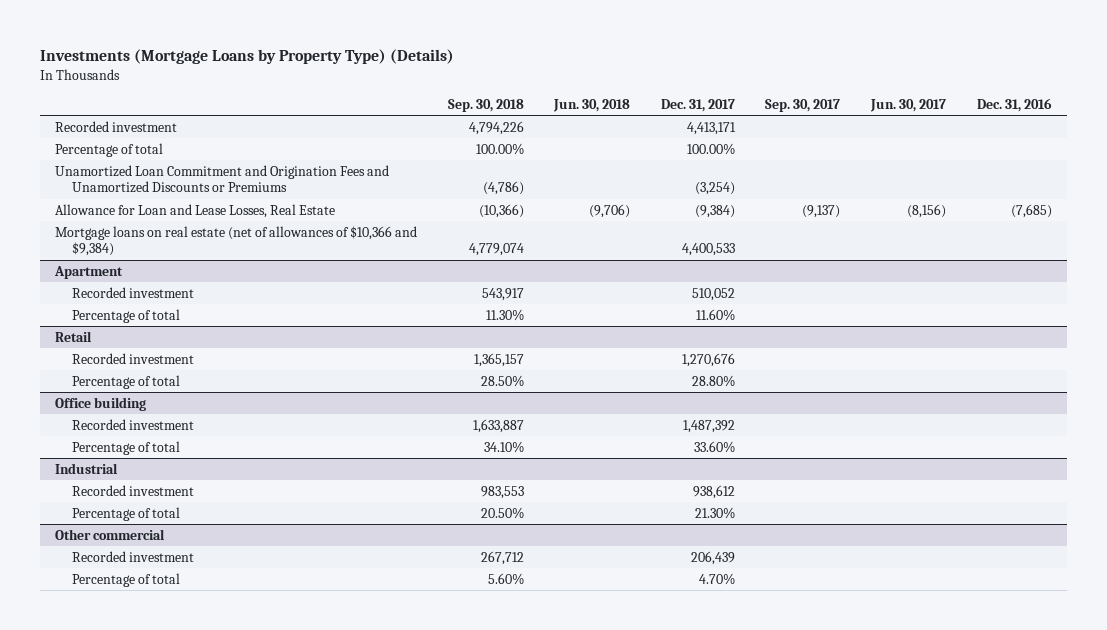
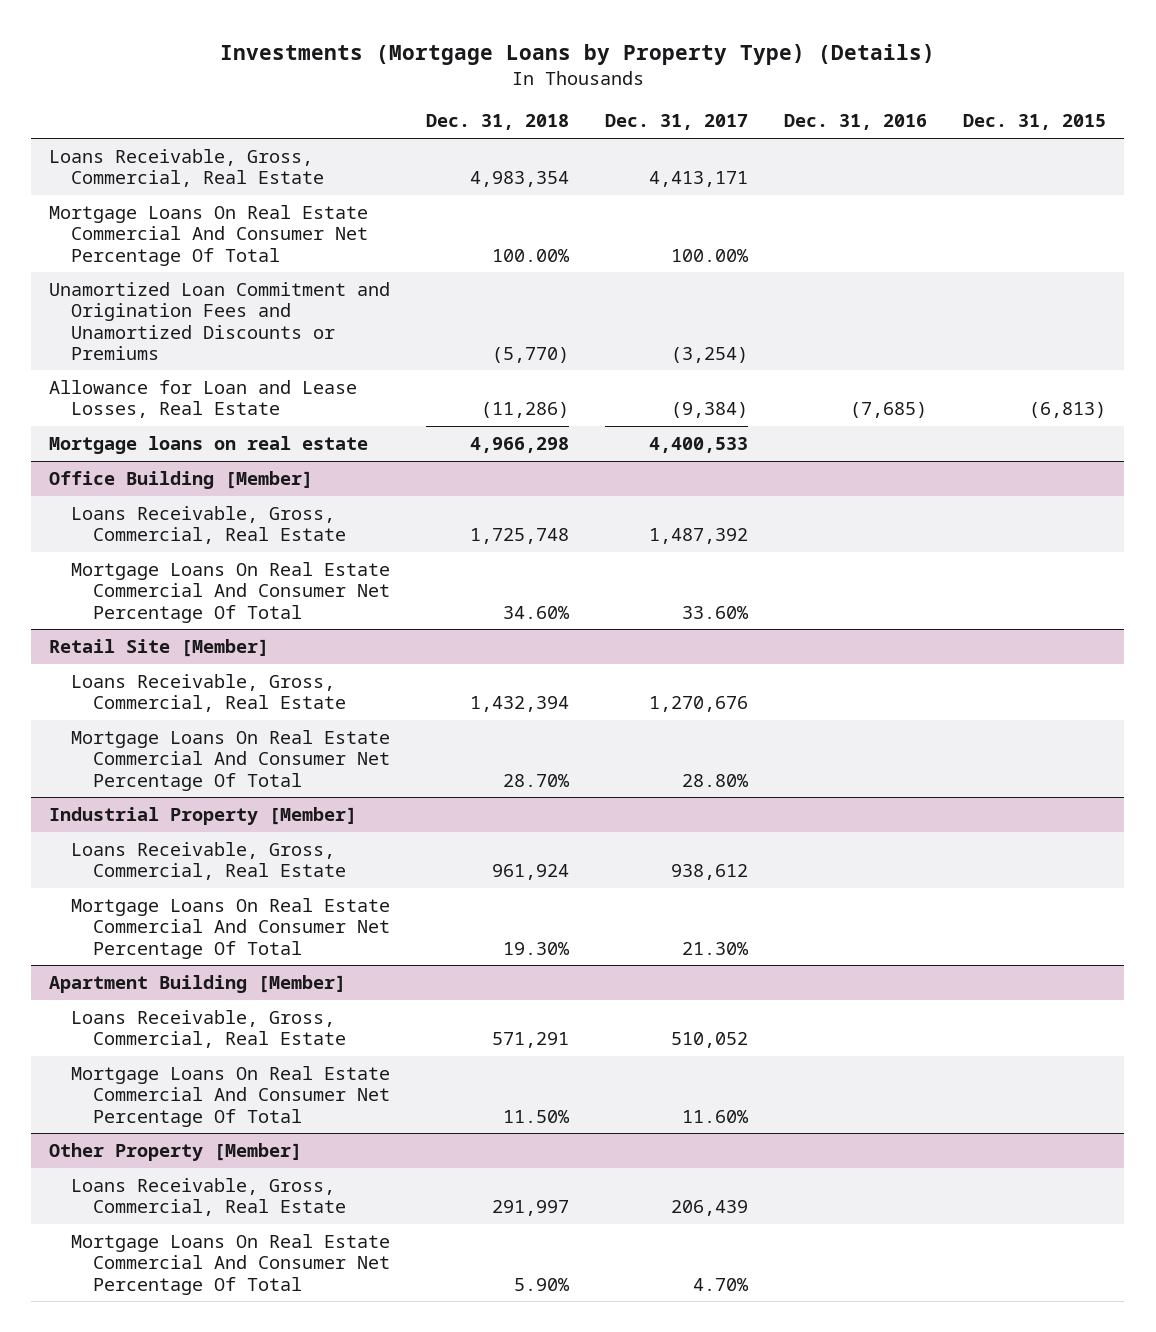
- | Sep. 30, 2018 | Jun. 30, 2018 | Dec. 31, 2017 | Sep. 30, 2017 | Jun. 30, 2017 | Dec. 31, 2016
+ | Dec. 31, 2018 | Dec. 31, 2017 | Dec. 31, 2016 | Dec. 31, 2015
- Recorded investment | 4,794,226 | | 4,413,171 | | |
- Percentage of total | 100.00% | | 100.00% | | |
+ Loans Receivable, Gross, Commercial, Real Estate | 4,983,354 | 4,413,171 | |
+ Mortgage Loans On Real Estate Commercial And Consumer Net Percentage Of Total | 100.00% | 100.00% | |
- Mortgage loans on real estate (net of allowances of $10,366 and $9,384) | 4,779,074 | | 4,400,533 | | |
- Apartment
- Recorded investment | 543,917 | | 510,052 | | |
- Percentage of total | 11.30% | | 11.60% | | |
- Retail
- Recorded investment | 1,365,157 | | 1,270,676 | | |
- Percentage of total | 28.50% | | 28.80% | | |
- Office building
- Recorded investment | 1,633,887 | | 1,487,392 | | |
- Percentage of total | 34.10% | | 33.60% | | |
- Industrial
- Recorded investment | 983,553 | | 938,612 | | |
- Percentage of total | 20.50% | | 21.30% | | |
- Other commercial
- Recorded investment | 267,712 | | 206,439 | | |
- Percentage of total | 5.60% | | 4.70% | | |
+ Mortgage loans on real estate | 4,966,298 | 4,400,533 | |
+ Office Building [Member]
+ Loans Receivable, Gross, Commercial, Real Estate | 1,725,748 | 1,487,392 | |
+ Mortgage Loans On Real Estate Commercial And Consumer Net Percentage Of Total | 34.60% | 33.60% | |
+ Retail Site [Member]
+ Loans Receivable, Gross, Commercial, Real Estate | 1,432,394 | 1,270,676 | |
+ Mortgage Loans On Real Estate Commercial And Consumer Net Percentage Of Total | 28.70% | 28.80% | |
+ Industrial Property [Member]
+ Loans Receivable, Gross, Commercial, Real Estate | 961,924 | 938,612 | |
+ Mortgage Loans On Real Estate Commercial And Consumer Net Percentage Of Total | 19.30% | 21.30% | |
+ Apartment Building [Member]
+ Loans Receivable, Gross, Commercial, Real Estate | 571,291 | 510,052 | |
+ Mortgage Loans On Real Estate Commercial And Consumer Net Percentage Of Total | 11.50% | 11.60% | |
+ Other Property [Member]
+ Loans Receivable, Gross, Commercial, Real Estate | 291,997 | 206,439 | |
+ Mortgage Loans On Real Estate Commercial And Consumer Net Percentage Of Total | 5.90% | 4.70% | |

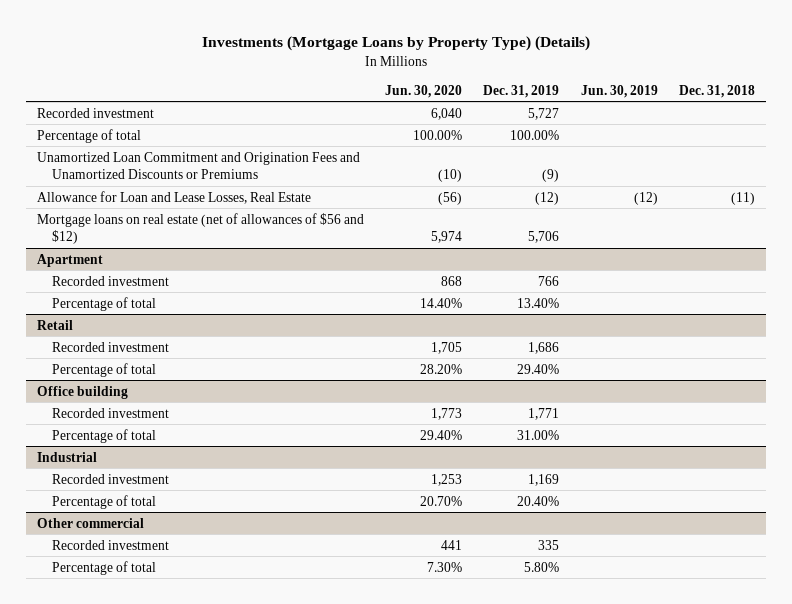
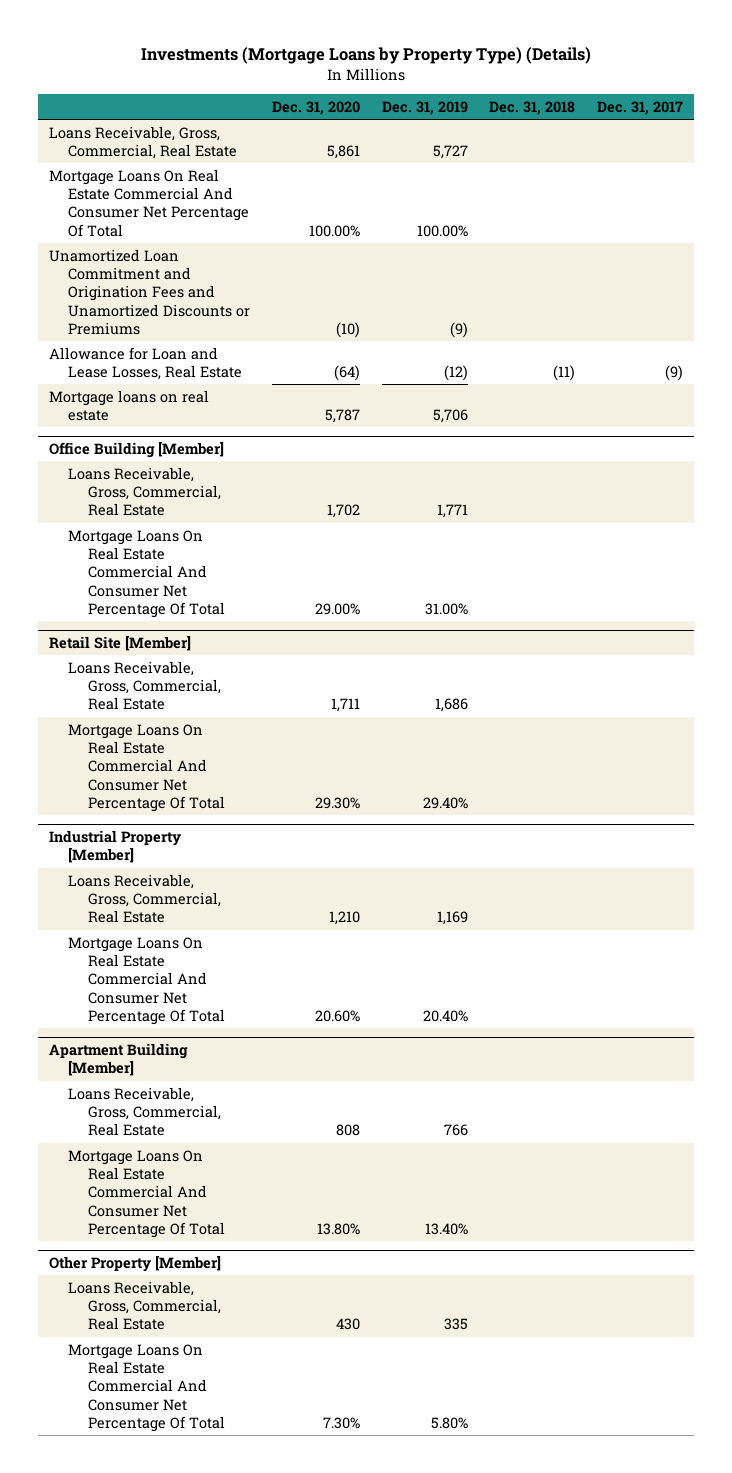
- | Jun. 30, 2020 | Dec. 31, 2019 | Jun. 30, 2019 | Dec. 31, 2018
+ | Dec. 31, 2020 | Dec. 31, 2019 | Dec. 31, 2018 | Dec. 31, 2017
- Recorded investment | 6,040 | 5,727 | |
- Percentage of total | 100.00% | 100.00% | |
+ Loans Receivable, Gross, Commercial, Real Estate | 5,861 | 5,727 | |
+ Mortgage Loans On Real Estate Commercial And Consumer Net Percentage Of Total | 100.00% | 100.00% | |
- Mortgage loans on real estate (net of allowances of $56 and $12) | 5,974 | 5,706 | |
- Apartment
- Recorded investment | 868 | 766 | |
- Percentage of total | 14.40% | 13.40% | |
- Retail
- Recorded investment | 1,705 | 1,686 | |
- Percentage of total | 28.20% | 29.40% | |
- Office building
- Recorded investment | 1,773 | 1,771 | |
- Percentage of total | 29.40% | 31.00% | |
- Industrial
- Recorded investment | 1,253 | 1,169 | |
- Percentage of total | 20.70% | 20.40% | |
- Other commercial
- Recorded investment | 441 | 335 | |
- Percentage of total | 7.30% | 5.80% | |
+ Mortgage loans on real estate | 5,787 | 5,706 | |
+ Office Building [Member]
+ Loans Receivable, Gross, Commercial, Real Estate | 1,702 | 1,771 | |
+ Mortgage Loans On Real Estate Commercial And Consumer Net Percentage Of Total | 29.00% | 31.00% | |
+ Retail Site [Member]
+ Loans Receivable, Gross, Commercial, Real Estate | 1,711 | 1,686 | |
+ Mortgage Loans On Real Estate Commercial And Consumer Net Percentage Of Total | 29.30% | 29.40% | |
+ Industrial Property [Member]
+ Loans Receivable, Gross, Commercial, Real Estate | 1,210 | 1,169 | |
+ Mortgage Loans On Real Estate Commercial And Consumer Net Percentage Of Total | 20.60% | 20.40% | |
+ Apartment Building [Member]
+ Loans Receivable, Gross, Commercial, Real Estate | 808 | 766 | |
+ Mortgage Loans On Real Estate Commercial And Consumer Net Percentage Of Total | 13.80% | 13.40% | |
+ Other Property [Member]
+ Loans Receivable, Gross, Commercial, Real Estate | 430 | 335 | |
+ Mortgage Loans On Real Estate Commercial And Consumer Net Percentage Of Total | 7.30% | 5.80% | |

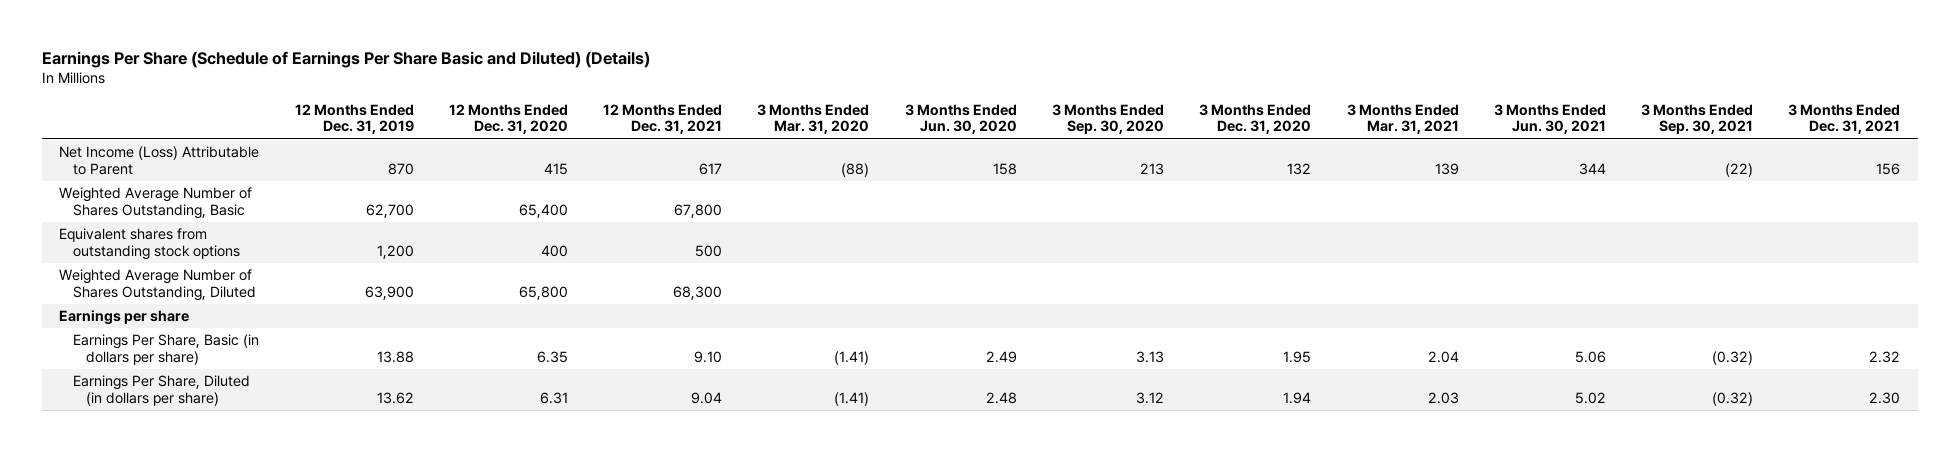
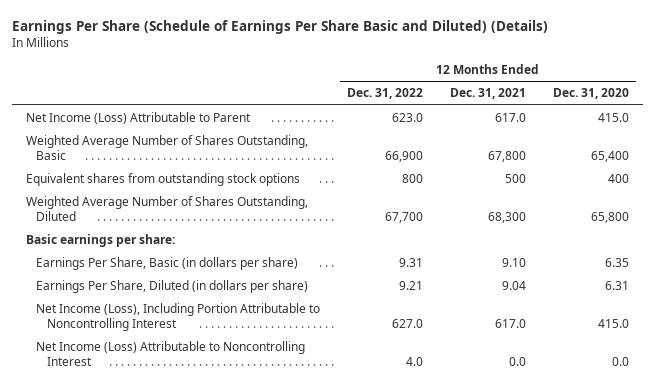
- | 12 Months Ended Dec. 31, 2019 | 12 Months Ended Dec. 31, 2020 | 12 Months Ended Dec. 31, 2021 | 3 Months Ended Mar. 31, 2020 | 3 Months Ended Jun. 30, 2020 | 3 Months Ended Sep. 30, 2020 | 3 Months Ended Dec. 31, 2020 | 3 Months Ended Mar. 31, 2021 | 3 Months Ended Jun. 30, 2021 | 3 Months Ended Sep. 30, 2021 | 3 Months Ended Dec. 31, 2021
+ | 12 Months Ended Dec. 31, 2022 | 12 Months Ended Dec. 31, 2021 | 12 Months Ended Dec. 31, 2020
- Net Income (Loss) Attributable to Parent | 870 | 415 | 617 | (88) | 158 | 213 | 132 | 139 | 344 | (22) | 156
+ Net Income (Loss) Attributable to Parent | 623.0 | 617.0 | 415.0
- Earnings per share
+ Basic earnings per share:
+ Net Income (Loss), Including Portion Attributable to Noncontrolling Interest | 627.0 | 617.0 | 415.0
+ Net Income (Loss) Attributable to Noncontrolling Interest | 4.0 | 0.0 | 0.0

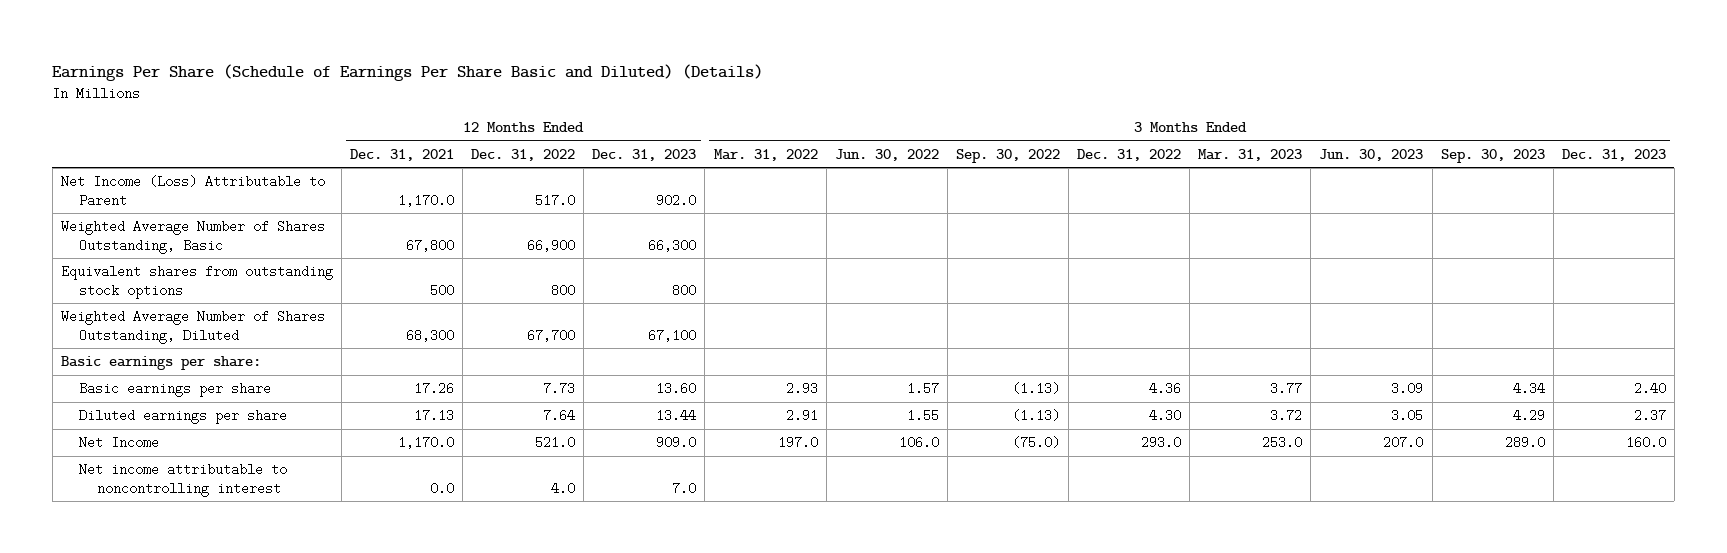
- | 12 Months Ended Dec. 31, 2022 | 12 Months Ended Dec. 31, 2021 | 12 Months Ended Dec. 31, 2020
+ | 12 Months Ended Dec. 31, 2021 | 12 Months Ended Dec. 31, 2022 | 12 Months Ended Dec. 31, 2023 | 3 Months Ended Mar. 31, 2022 | 3 Months Ended Jun. 30, 2022 | 3 Months Ended Sep. 30, 2022 | 3 Months Ended Dec. 31, 2022 | 3 Months Ended Mar. 31, 2023 | 3 Months Ended Jun. 30, 2023 | 3 Months Ended Sep. 30, 2023 | 3 Months Ended Dec. 31, 2023
- Net Income (Loss) Attributable to Parent | 623.0 | 617.0 | 415.0
+ Net Income (Loss) Attributable to Parent | 1,170.0 | 517.0 | 902.0 | | | | | | | |
- Earnings Per Share, Basic (in dollars per share) | 9.31 | 9.10 | 6.35
- Earnings Per Share, Diluted (in dollars per share) | 9.21 | 9.04 | 6.31
- Net Income (Loss), Including Portion Attributable to Noncontrolling Interest | 627.0 | 617.0 | 415.0
- Net Income (Loss) Attributable to Noncontrolling Interest | 4.0 | 0.0 | 0.0
+ Basic earnings per share | 17.26 | 7.73 | 13.60 | 2.93 | 1.57 | (1.13) | 4.36 | 3.77 | 3.09 | 4.34 | 2.40
+ Diluted earnings per share | 17.13 | 7.64 | 13.44 | 2.91 | 1.55 | (1.13) | 4.30 | 3.72 | 3.05 | 4.29 | 2.37
+ Net Income | 1,170.0 | 521.0 | 909.0 | 197.0 | 106.0 | (75.0) | 293.0 | 253.0 | 207.0 | 289.0 | 160.0
+ Net income attributable to noncontrolling interest | 0.0 | 4.0 | 7.0 | | | | | | | |

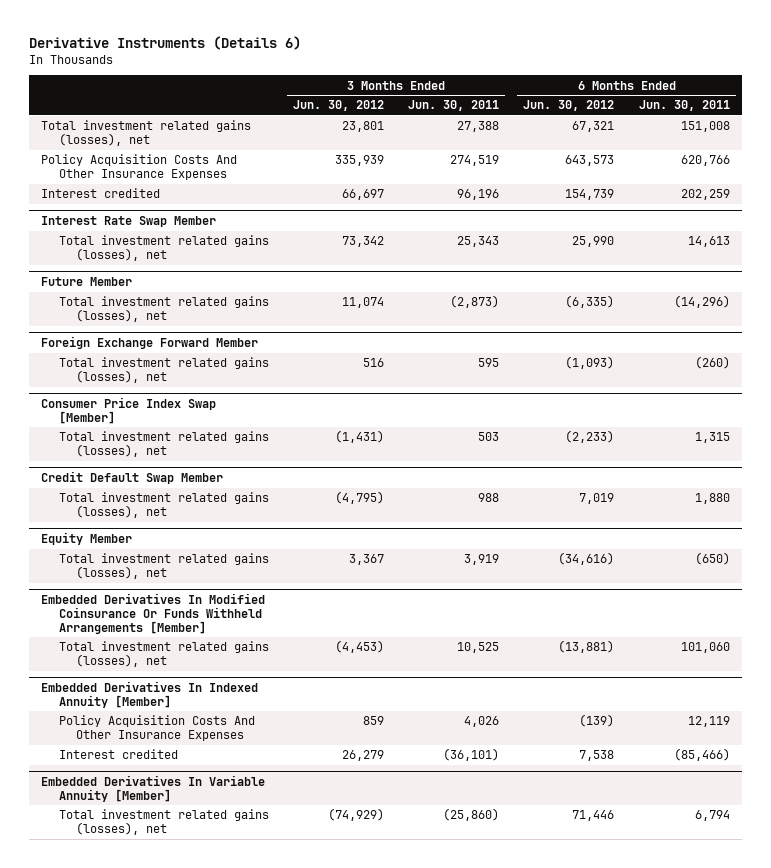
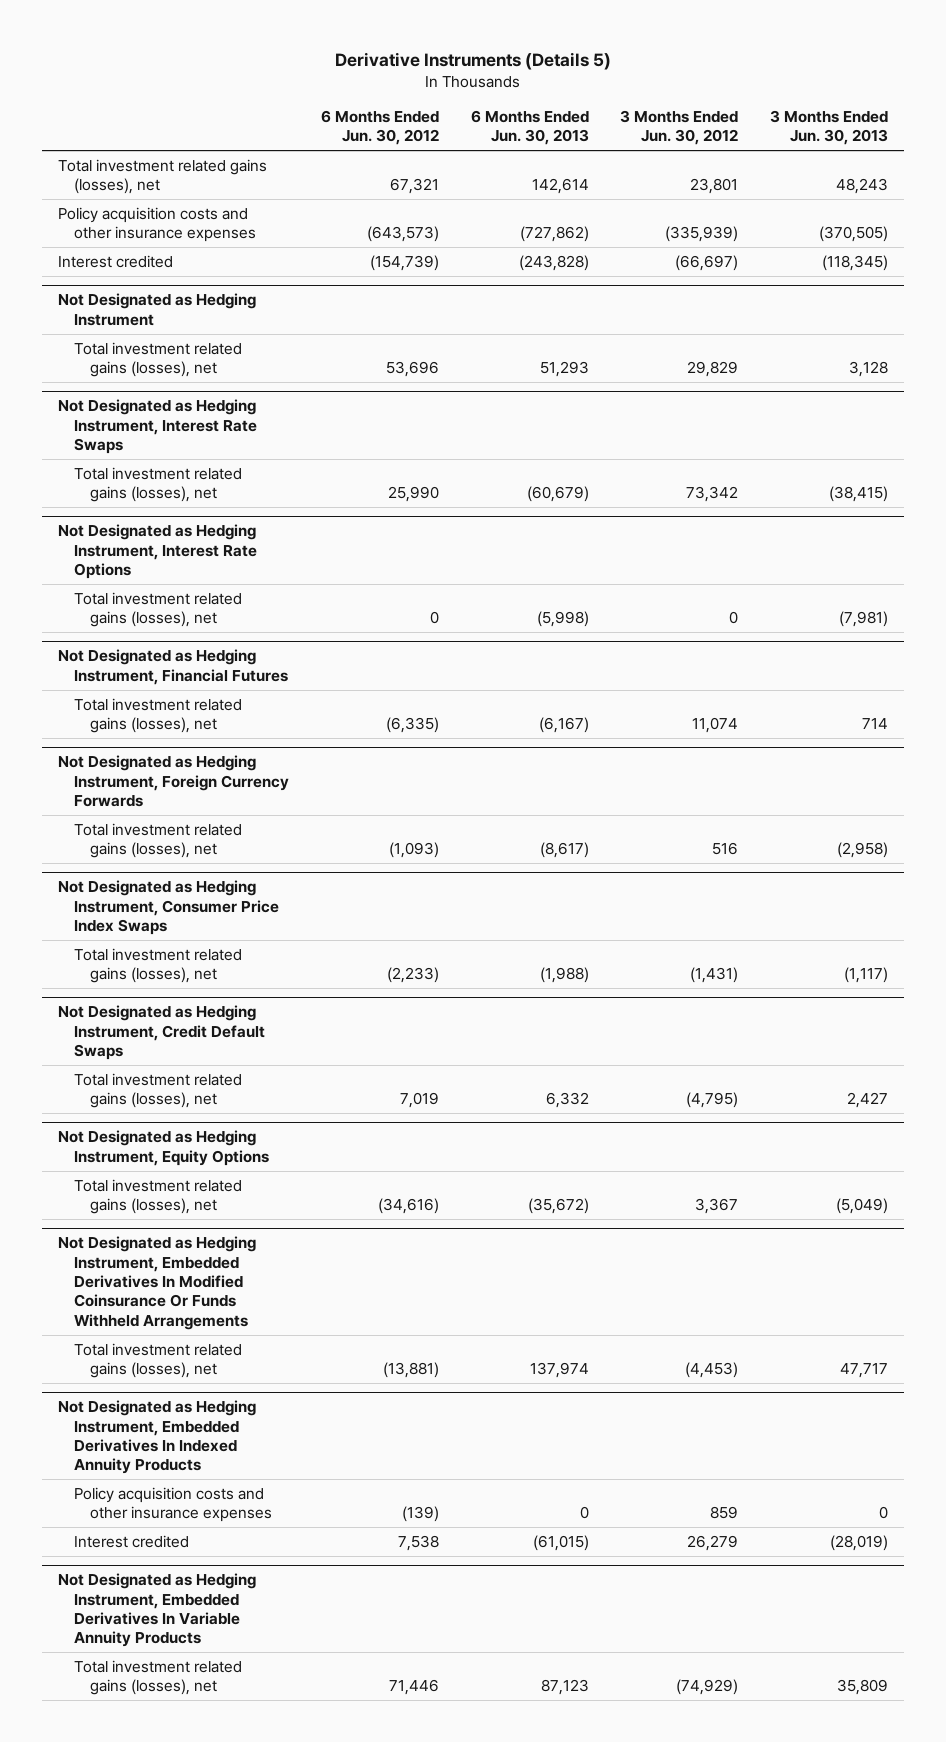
- Derivative Instruments (Details 6)
+ Derivative Instruments (Details 5)
- | 3 Months Ended Jun. 30, 2012 | 3 Months Ended Jun. 30, 2011 | 6 Months Ended Jun. 30, 2012 | 6 Months Ended Jun. 30, 2011
+ | 6 Months Ended Jun. 30, 2012 | 6 Months Ended Jun. 30, 2013 | 3 Months Ended Jun. 30, 2012 | 3 Months Ended Jun. 30, 2013
- Policy Acquisition Costs And Other Insurance Expenses | 335,939 | 274,519 | 643,573 | 620,766
- Interest credited | 66,697 | 96,196 | 154,739 | 202,259
- Interest Rate Swap Member
+ Policy acquisition costs and other insurance expenses | (643,573) | (727,862) | (335,939) | (370,505)
+ Interest credited | (154,739) | (243,828) | (66,697) | (118,345)
+ Not Designated as Hedging Instrument
+ Total investment related gains (losses), net | 53,696 | 51,293 | 29,829 | 3,128
+ Not Designated as Hedging Instrument, Interest Rate Swaps
- Future Member
+ Not Designated as Hedging Instrument, Interest Rate Options
+ Total investment related gains (losses), net | 0 | (5,998) | 0 | (7,981)
+ Not Designated as Hedging Instrument, Financial Futures
- Foreign Exchange Forward Member
+ Not Designated as Hedging Instrument, Foreign Currency Forwards
- Consumer Price Index Swap [Member]
+ Not Designated as Hedging Instrument, Consumer Price Index Swaps
- Credit Default Swap Member
+ Not Designated as Hedging Instrument, Credit Default Swaps
- Equity Member
+ Not Designated as Hedging Instrument, Equity Options
- Embedded Derivatives In Modified Coinsurance Or Funds Withheld Arrangements [Member]
+ Not Designated as Hedging Instrument, Embedded Derivatives In Modified Coinsurance Or Funds Withheld Arrangements
- Embedded Derivatives In Indexed Annuity [Member]
- Policy Acquisition Costs And Other Insurance Expenses | 859 | 4,026 | (139) | 12,119
+ Not Designated as Hedging Instrument, Embedded Derivatives In Indexed Annuity Products
+ Policy acquisition costs and other insurance expenses | (139) | 0 | 859 | 0
- Embedded Derivatives In Variable Annuity [Member]
+ Not Designated as Hedging Instrument, Embedded Derivatives In Variable Annuity Products

